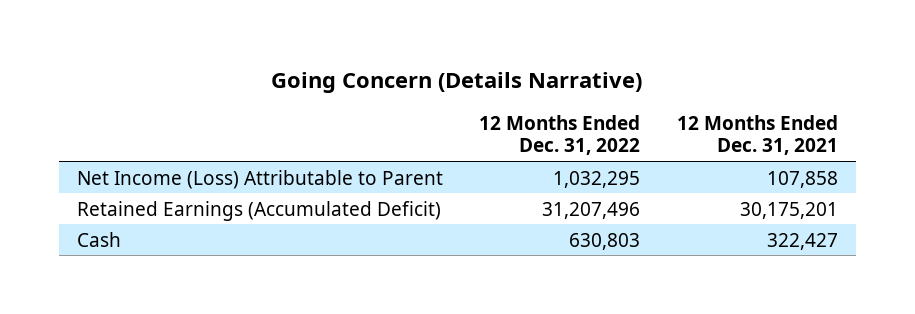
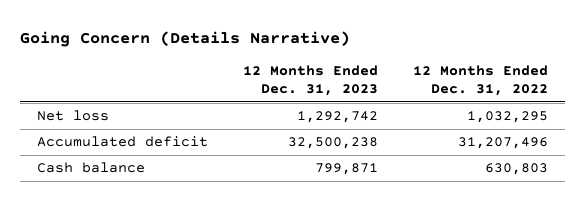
- | 12 Months Ended Dec. 31, 2022 | 12 Months Ended Dec. 31, 2021
+ | 12 Months Ended Dec. 31, 2023 | 12 Months Ended Dec. 31, 2022
- Net Income (Loss) Attributable to Parent | 1,032,295 | 107,858
- Retained Earnings (Accumulated Deficit) | 31,207,496 | 30,175,201
- Cash | 630,803 | 322,427
+ Net loss | 1,292,742 | 1,032,295
+ Accumulated deficit | 32,500,238 | 31,207,496
+ Cash balance | 799,871 | 630,803

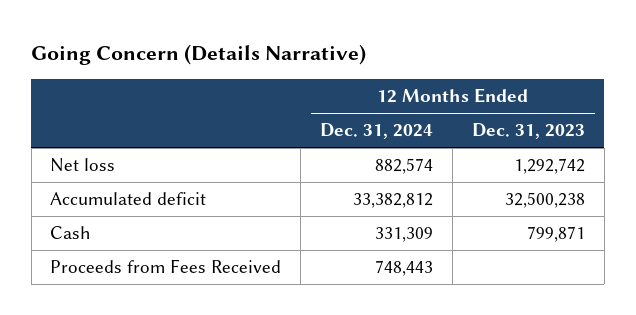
- | 12 Months Ended Dec. 31, 2023 | 12 Months Ended Dec. 31, 2022
+ | 12 Months Ended Dec. 31, 2024 | 12 Months Ended Dec. 31, 2023
- Cash balance | 799,871 | 630,803
+ Cash | 331,309 | 799,871
+ Proceeds from Fees Received | 748,443 |

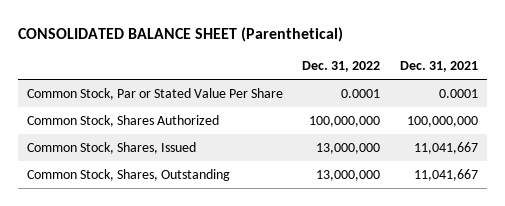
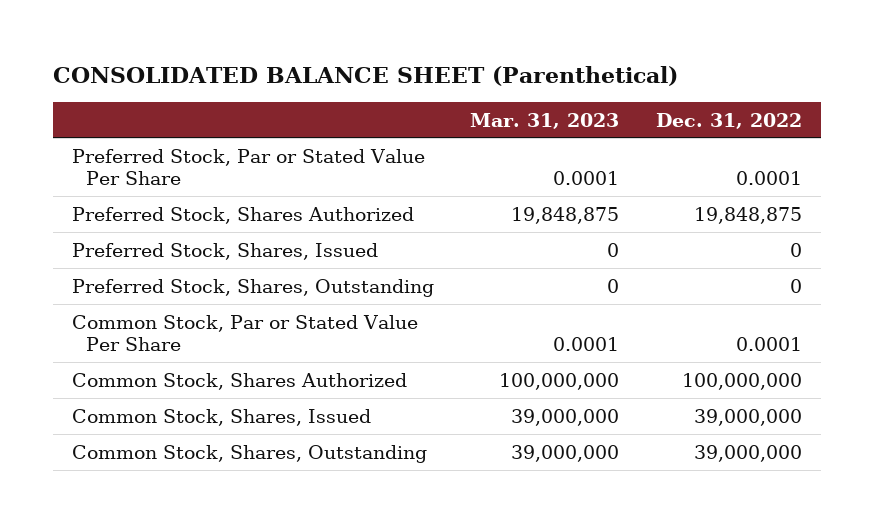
- | Dec. 31, 2022 | Dec. 31, 2021
+ | Mar. 31, 2023 | Dec. 31, 2022
+ Preferred Stock, Par or Stated Value Per Share | 0.0001 | 0.0001
+ Preferred Stock, Shares Authorized | 19,848,875 | 19,848,875
+ Preferred Stock, Shares, Issued | 0 | 0
+ Preferred Stock, Shares, Outstanding | 0 | 0
- Common Stock, Shares, Issued | 13,000,000 | 11,041,667
- Common Stock, Shares, Outstanding | 13,000,000 | 11,041,667
+ Common Stock, Shares, Issued | 39,000,000 | 39,000,000
+ Common Stock, Shares, Outstanding | 39,000,000 | 39,000,000

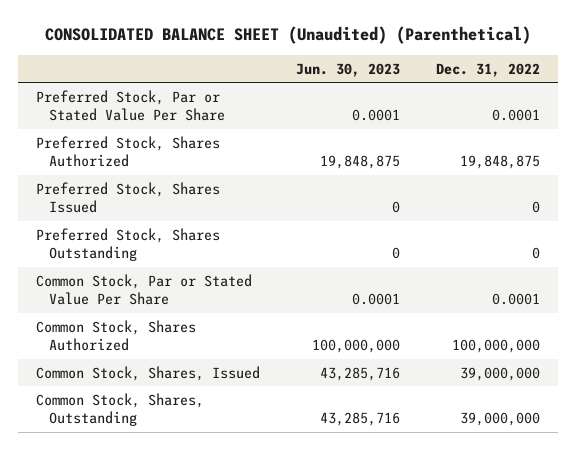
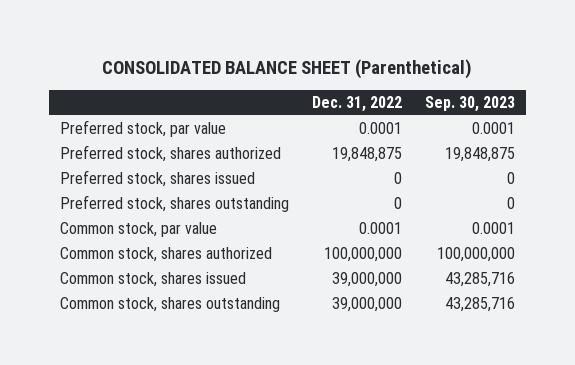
- CONSOLIDATED BALANCE SHEET (Unaudited) (Parenthetical)
+ CONSOLIDATED BALANCE SHEET (Parenthetical)
- | Jun. 30, 2023 | Dec. 31, 2022
+ | Dec. 31, 2022 | Sep. 30, 2023
- Preferred Stock, Par or Stated Value Per Share | 0.0001 | 0.0001
- Preferred Stock, Shares Authorized | 19,848,875 | 19,848,875
- Preferred Stock, Shares Issued | 0 | 0
- Preferred Stock, Shares Outstanding | 0 | 0
- Common Stock, Par or Stated Value Per Share | 0.0001 | 0.0001
- Common Stock, Shares Authorized | 100,000,000 | 100,000,000
- Common Stock, Shares, Issued | 43,285,716 | 39,000,000
- Common Stock, Shares, Outstanding | 43,285,716 | 39,000,000
+ Preferred stock, par value | 0.0001 | 0.0001
+ Preferred stock, shares authorized | 19,848,875 | 19,848,875
+ Preferred stock, shares issued | 0 | 0
+ Preferred stock, shares outstanding | 0 | 0
+ Common stock, par value | 0.0001 | 0.0001
+ Common stock, shares authorized | 100,000,000 | 100,000,000
+ Common stock, shares issued | 39,000,000 | 43,285,716
+ Common stock, shares outstanding | 39,000,000 | 43,285,716

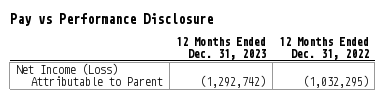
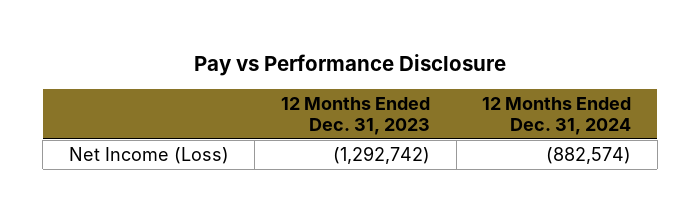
- | 12 Months Ended Dec. 31, 2023 | 12 Months Ended Dec. 31, 2022
+ | 12 Months Ended Dec. 31, 2023 | 12 Months Ended Dec. 31, 2024
- Net Income (Loss) Attributable to Parent | (1,292,742) | (1,032,295)
+ Net Income (Loss) | (1,292,742) | (882,574)

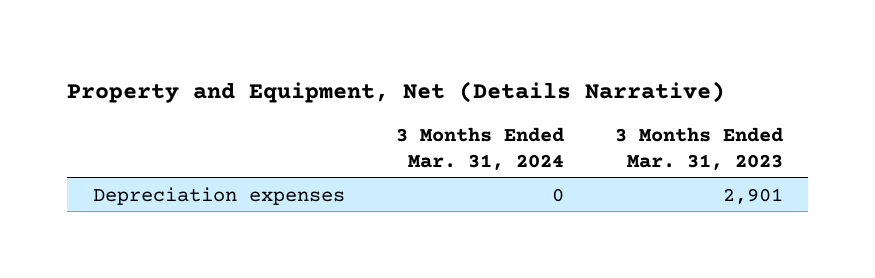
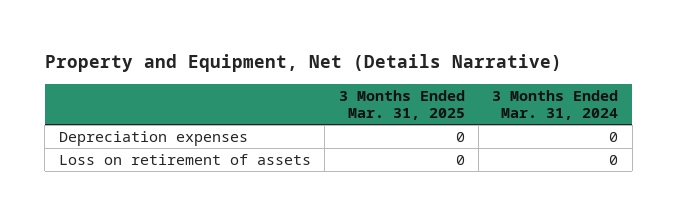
- | 3 Months Ended Mar. 31, 2024 | 3 Months Ended Mar. 31, 2023
+ | 3 Months Ended Mar. 31, 2025 | 3 Months Ended Mar. 31, 2024
+ Loss on retirement of assets | 0 | 0

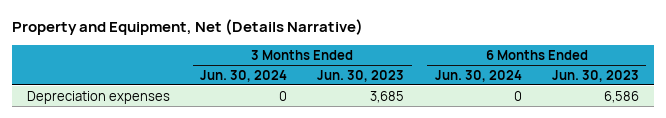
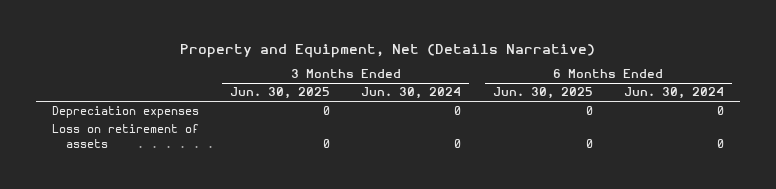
- | 3 Months Ended Jun. 30, 2024 | 3 Months Ended Jun. 30, 2023 | 6 Months Ended Jun. 30, 2024 | 6 Months Ended Jun. 30, 2023
+ | 3 Months Ended Jun. 30, 2025 | 3 Months Ended Jun. 30, 2024 | 6 Months Ended Jun. 30, 2025 | 6 Months Ended Jun. 30, 2024
+ Loss on retirement of assets | 0 | 0 | 0 | 0

